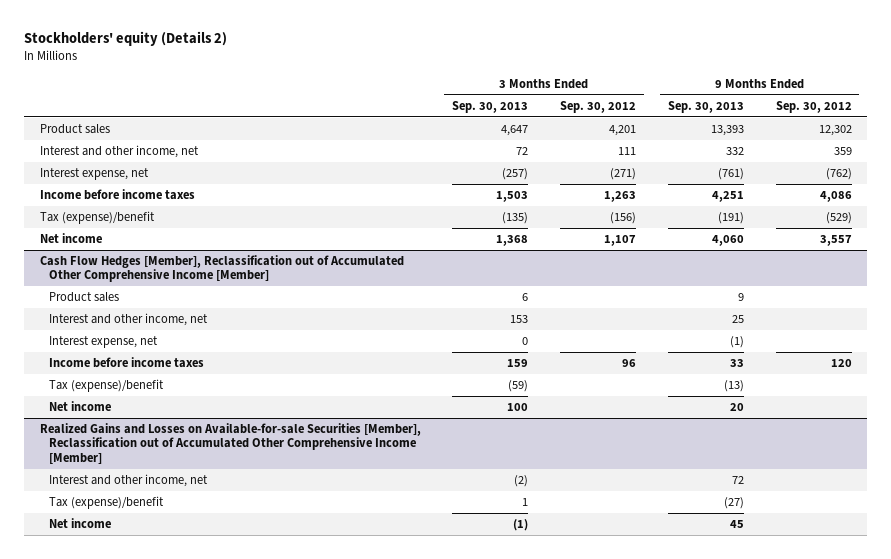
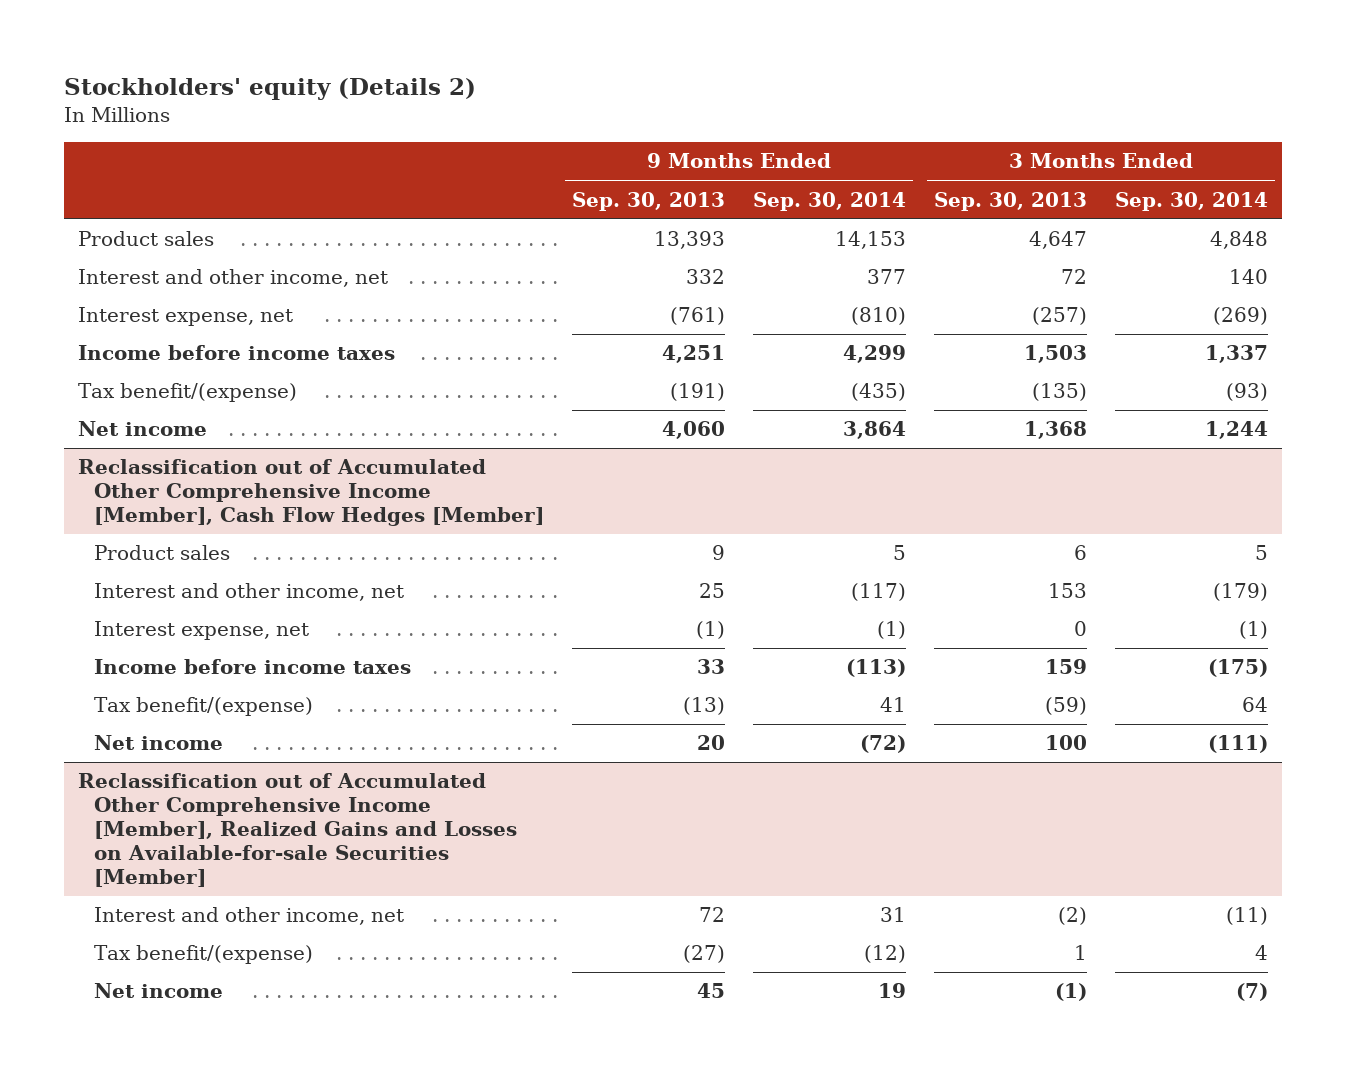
- | 3 Months Ended Sep. 30, 2013 | 3 Months Ended Sep. 30, 2012 | 9 Months Ended Sep. 30, 2013 | 9 Months Ended Sep. 30, 2012
+ | 9 Months Ended Sep. 30, 2013 | 9 Months Ended Sep. 30, 2014 | 3 Months Ended Sep. 30, 2013 | 3 Months Ended Sep. 30, 2014
- Tax (expense)/benefit | (135) | (156) | (191) | (529)
+ Tax benefit/(expense) | (191) | (435) | (135) | (93)
- Cash Flow Hedges [Member], Reclassification out of Accumulated Other Comprehensive Income [Member]
+ Reclassification out of Accumulated Other Comprehensive Income [Member], Cash Flow Hedges [Member]
- Tax (expense)/benefit | (59) | | (13) |
+ Tax benefit/(expense) | (13) | 41 | (59) | 64
- Realized Gains and Losses on Available-for-sale Securities [Member], Reclassification out of Accumulated Other Comprehensive Income [Member]
+ Reclassification out of Accumulated Other Comprehensive Income [Member], Realized Gains and Losses on Available-for-sale Securities [Member]
- Tax (expense)/benefit | 1 | | (27) |
+ Tax benefit/(expense) | (27) | (12) | 1 | 4

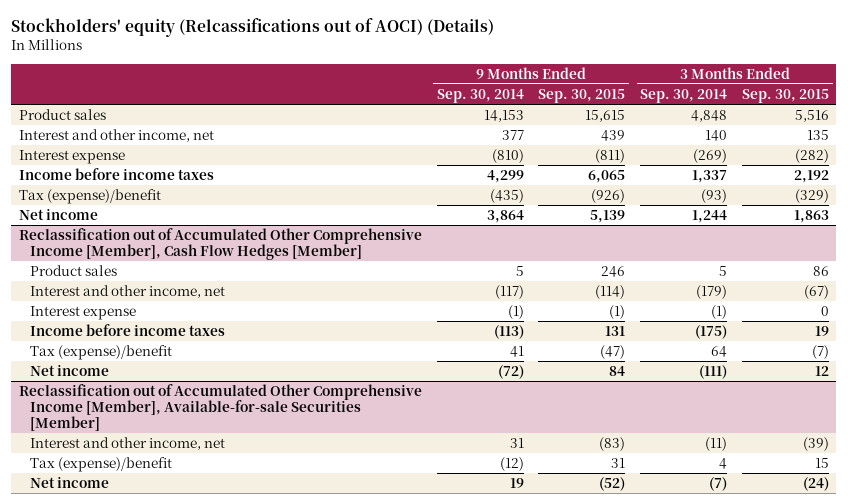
- Stockholders' equity (Details 2)
+ Stockholders' equity (Relcassifications out of AOCI) (Details)
- | 9 Months Ended Sep. 30, 2013 | 9 Months Ended Sep. 30, 2014 | 3 Months Ended Sep. 30, 2013 | 3 Months Ended Sep. 30, 2014
+ | 9 Months Ended Sep. 30, 2014 | 9 Months Ended Sep. 30, 2015 | 3 Months Ended Sep. 30, 2014 | 3 Months Ended Sep. 30, 2015
- Interest expense, net | (761) | (810) | (257) | (269)
+ Interest expense | (810) | (811) | (269) | (282)
- Tax benefit/(expense) | (191) | (435) | (135) | (93)
+ Tax (expense)/benefit | (435) | (926) | (93) | (329)
@ Reclassification out of Accumulated Other Comprehensive Income [Member], Cash Flow Hedges [Member]
- Interest expense, net | (1) | (1) | 0 | (1)
+ Interest expense | (1) | (1) | (1) | 0
- Tax benefit/(expense) | (13) | 41 | (59) | 64
+ Tax (expense)/benefit | 41 | (47) | 64 | (7)
- Reclassification out of Accumulated Other Comprehensive Income [Member], Realized Gains and Losses on Available-for-sale Securities [Member]
+ Reclassification out of Accumulated Other Comprehensive Income [Member], Available-for-sale Securities [Member]
- Tax benefit/(expense) | (27) | (12) | 1 | 4
+ Tax (expense)/benefit | (12) | 31 | 4 | 15

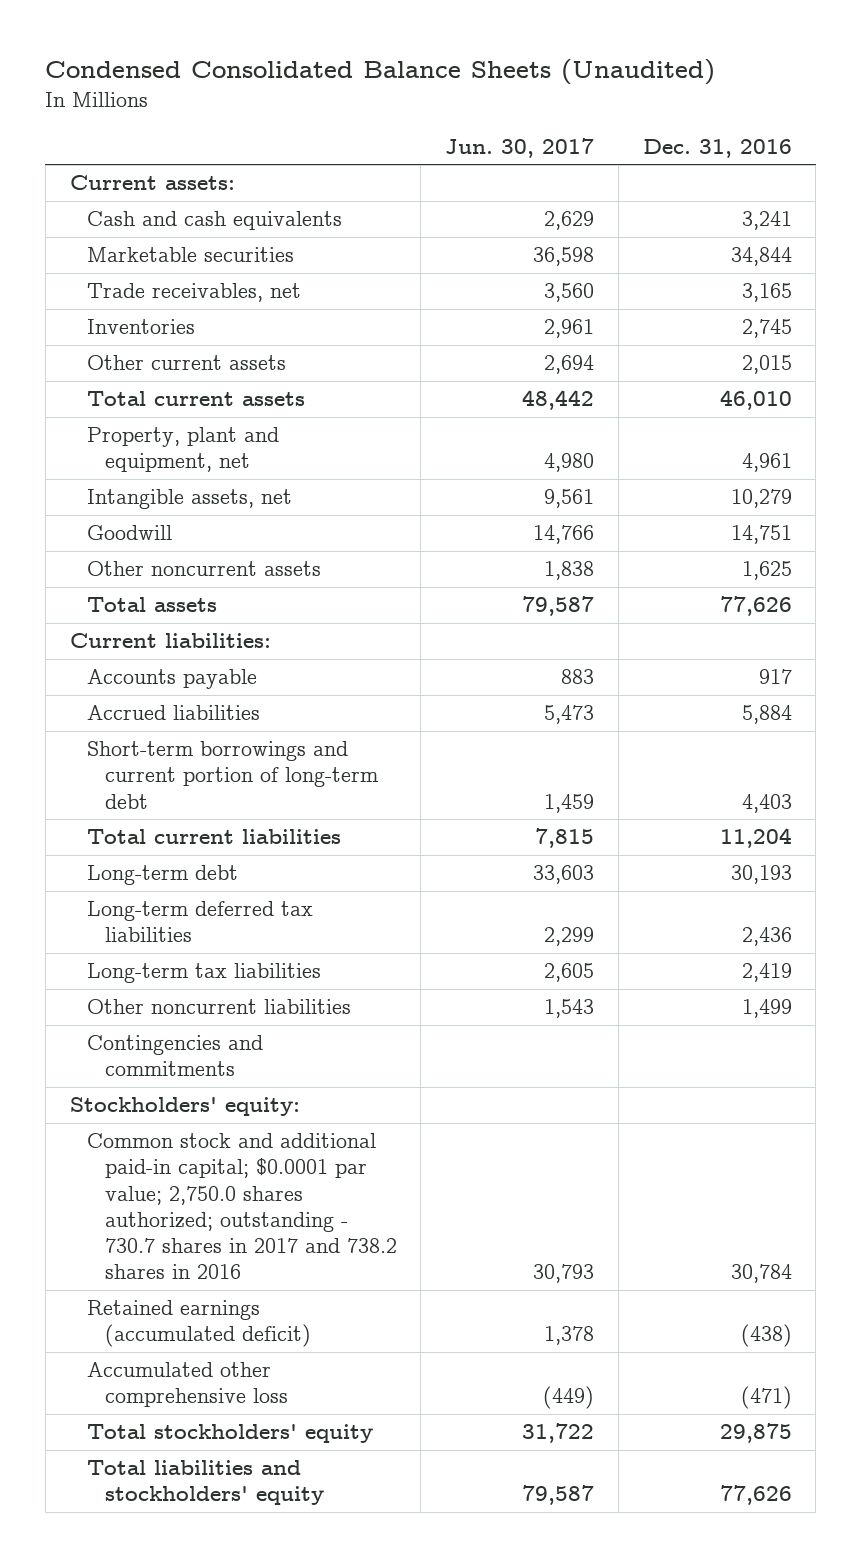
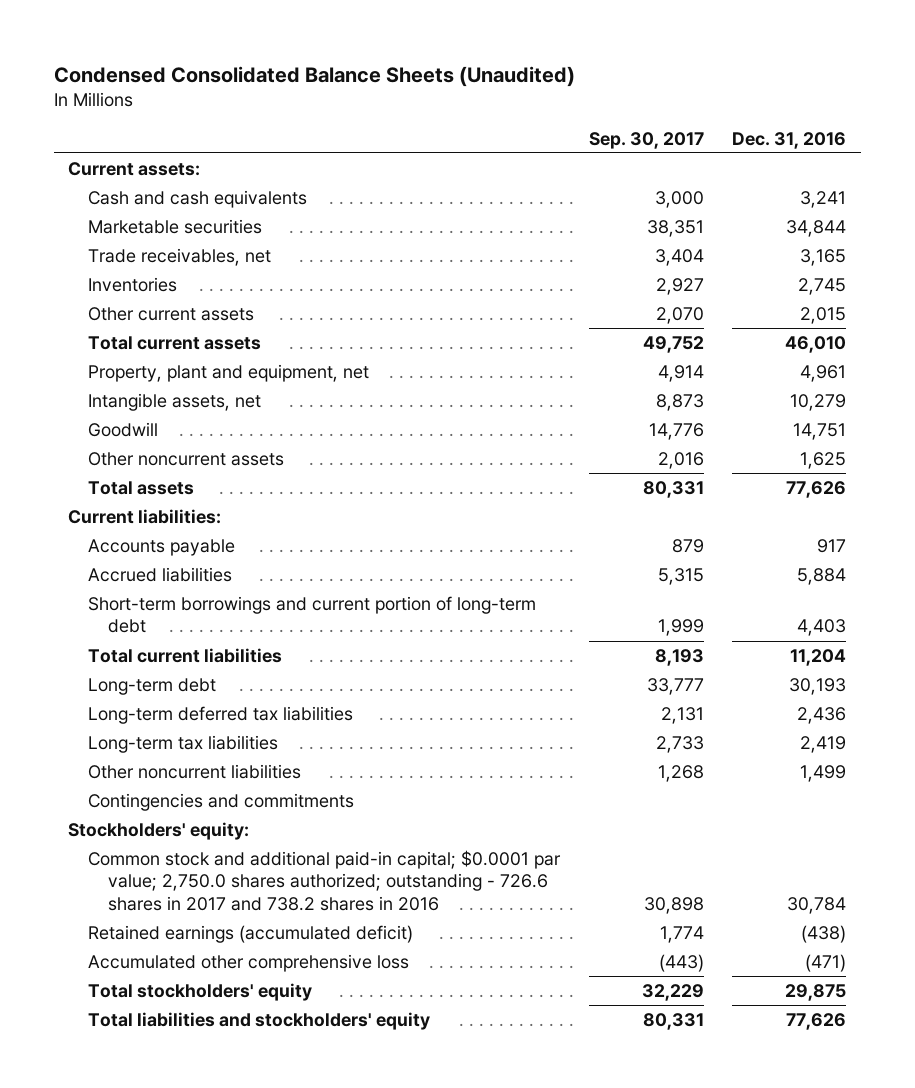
- | Jun. 30, 2017 | Dec. 31, 2016
+ | Sep. 30, 2017 | Dec. 31, 2016
- Common stock and additional paid-in capital; $0.0001 par value; 2,750.0 shares authorized; outstanding - 730.7 shares in 2017 and 738.2 shares in 2016 | 30,793 | 30,784
+ Common stock and additional paid-in capital; $0.0001 par value; 2,750.0 shares authorized; outstanding - 726.6 shares in 2017 and 738.2 shares in 2016 | 30,898 | 30,784

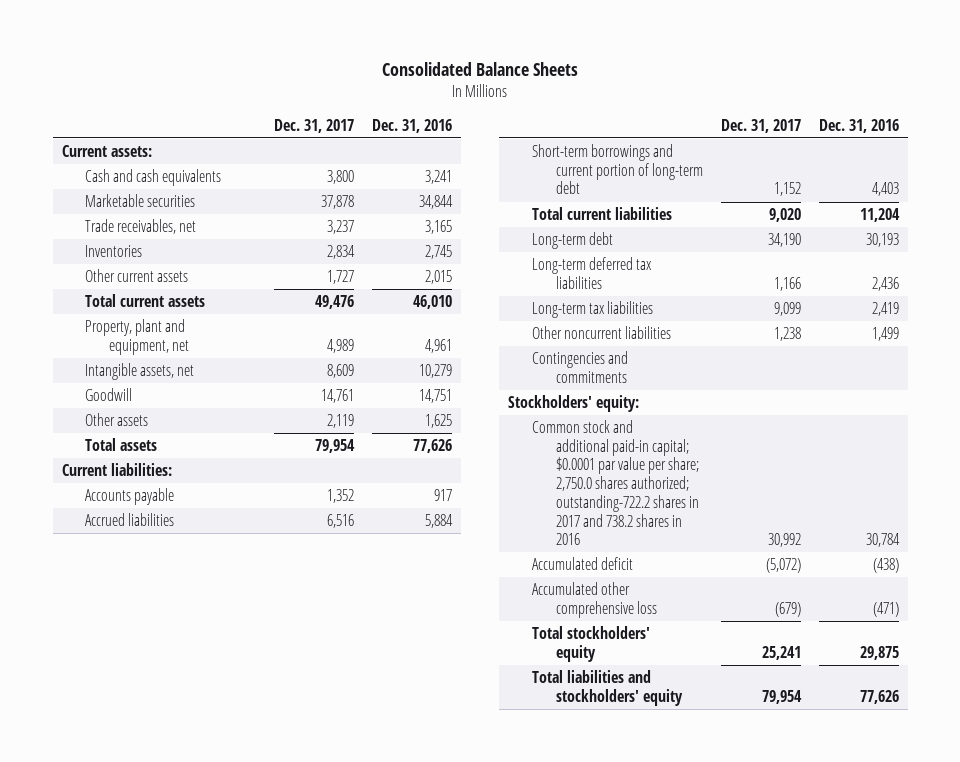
- Condensed Consolidated Balance Sheets (Unaudited)
+ Consolidated Balance Sheets
- | Sep. 30, 2017 | Dec. 31, 2016
+ | Dec. 31, 2017 | Dec. 31, 2016
- Other noncurrent assets | 2,016 | 1,625
+ Other assets | 2,119 | 1,625
- Common stock and additional paid-in capital; $0.0001 par value; 2,750.0 shares authorized; outstanding - 726.6 shares in 2017 and 738.2 shares in 2016 | 30,898 | 30,784
- Retained earnings (accumulated deficit) | 1,774 | (438)
+ Common stock and additional paid-in capital; $0.0001 par value per share; 2,750.0 shares authorized; outstanding-722.2 shares in 2017 and 738.2 shares in 2016 | 30,992 | 30,784
+ Accumulated deficit | (5,072) | (438)

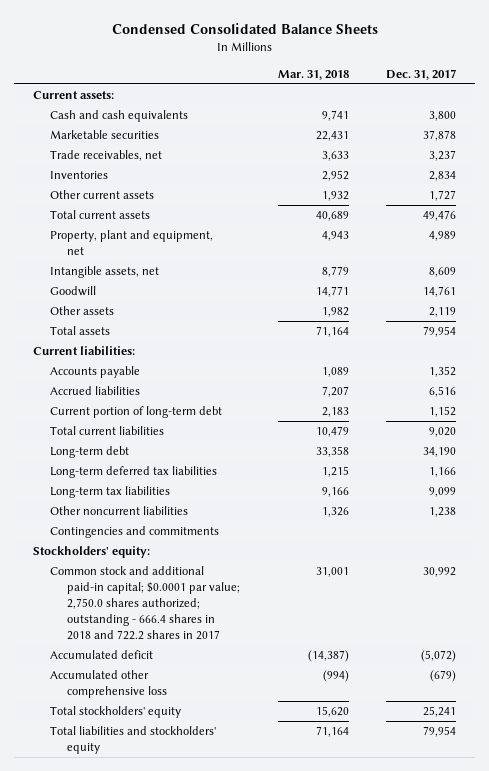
- Consolidated Balance Sheets
+ Condensed Consolidated Balance Sheets
- | Dec. 31, 2017 | Dec. 31, 2016
+ | Mar. 31, 2018 | Dec. 31, 2017
- Short-term borrowings and current portion of long-term debt | 1,152 | 4,403
+ Current portion of long-term debt | 2,183 | 1,152
- Common stock and additional paid-in capital; $0.0001 par value per share; 2,750.0 shares authorized; outstanding-722.2 shares in 2017 and 738.2 shares in 2016 | 30,992 | 30,784
+ Common stock and additional paid-in capital; $0.0001 par value; 2,750.0 shares authorized; outstanding - 666.4 shares in 2018 and 722.2 shares in 2017 | 31,001 | 30,992

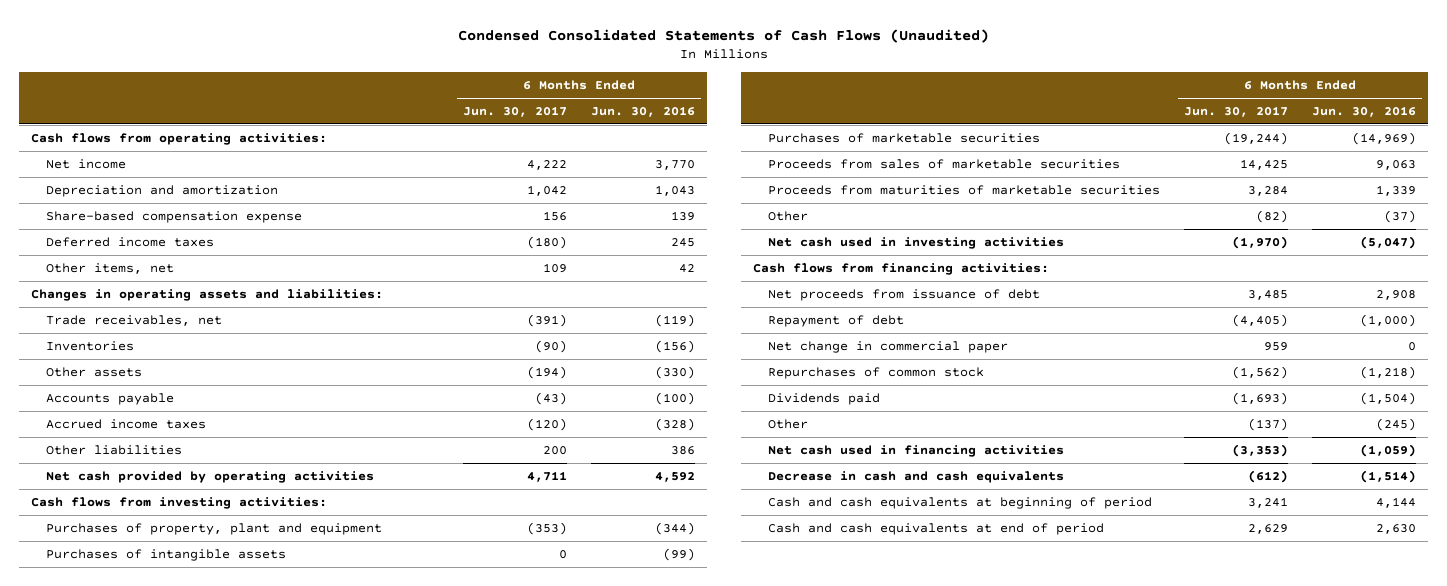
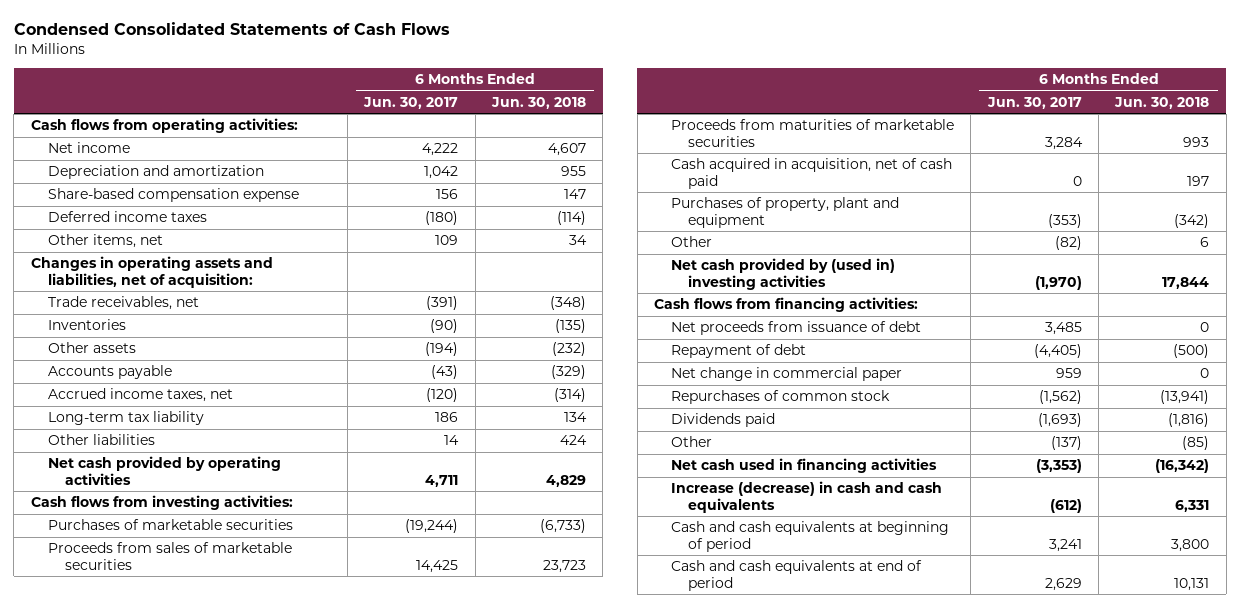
- Condensed Consolidated Statements of Cash Flows (Unaudited)
+ Condensed Consolidated Statements of Cash Flows
- | 6 Months Ended Jun. 30, 2017 | 6 Months Ended Jun. 30, 2016
+ | 6 Months Ended Jun. 30, 2017 | 6 Months Ended Jun. 30, 2018
- Changes in operating assets and liabilities:
+ Changes in operating assets and liabilities, net of acquisition:
- Accrued income taxes | (120) | (328)
- Other liabilities | 200 | 386
+ Accrued income taxes, net | (120) | (314)
+ Long-term tax liability | 186 | 134
+ Other liabilities | 14 | 424
- Purchases of intangible assets | 0 | (99)
+ Cash acquired in acquisition, net of cash paid | 0 | 197
moved down: Purchases of property, plant and equipment | (353) | (342)
- Net cash used in investing activities | (1,970) | (5,047)
+ Net cash provided by (used in) investing activities | (1,970) | 17,844
- Decrease in cash and cash equivalents | (612) | (1,514)
+ Increase (decrease) in cash and cash equivalents | (612) | 6,331

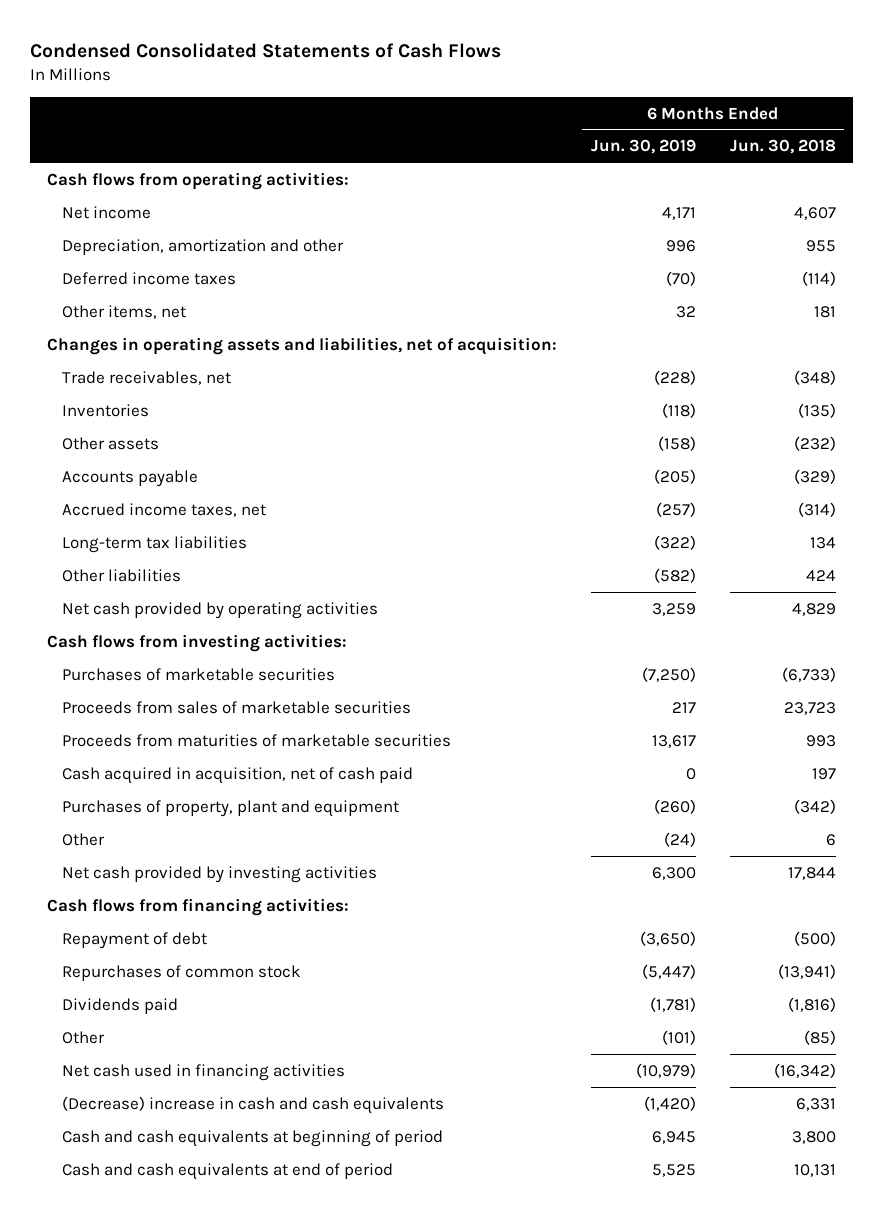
- | 6 Months Ended Jun. 30, 2017 | 6 Months Ended Jun. 30, 2018
+ | 6 Months Ended Jun. 30, 2019 | 6 Months Ended Jun. 30, 2018
- Depreciation and amortization | 1,042 | 955
- Share-based compensation expense | 156 | 147
+ Depreciation, amortization and other | 996 | 955
- Other items, net | 109 | 34
+ Other items, net | 32 | 181
- Long-term tax liability | 186 | 134
+ Long-term tax liabilities | (322) | 134
- Net cash provided by (used in) investing activities | (1,970) | 17,844
+ Net cash provided by investing activities | 6,300 | 17,844
- Net proceeds from issuance of debt | 3,485 | 0
- Net change in commercial paper | 959 | 0
- Increase (decrease) in cash and cash equivalents | (612) | 6,331
+ (Decrease) increase in cash and cash equivalents | (1,420) | 6,331

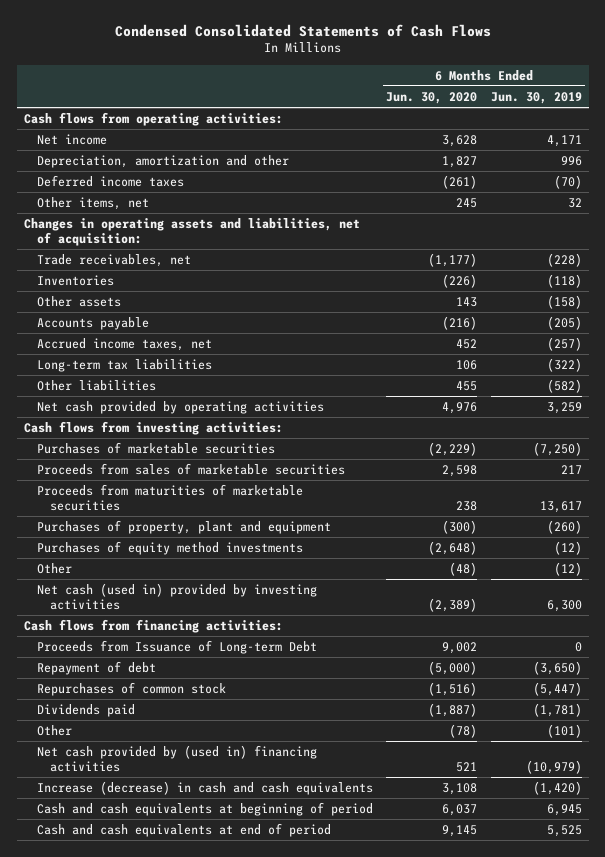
- | 6 Months Ended Jun. 30, 2019 | 6 Months Ended Jun. 30, 2018
+ | 6 Months Ended Jun. 30, 2020 | 6 Months Ended Jun. 30, 2019
- Cash acquired in acquisition, net of cash paid | 0 | 197
- Other | (24) | 6
- Net cash provided by investing activities | 6,300 | 17,844
+ Purchases of equity method investments | (2,648) | (12)
+ Other | (48) | (12)
+ Net cash (used in) provided by investing activities | (2,389) | 6,300
+ Proceeds from Issuance of Long-term Debt | 9,002 | 0
- Net cash used in financing activities | (10,979) | (16,342)
- (Decrease) increase in cash and cash equivalents | (1,420) | 6,331
+ Net cash provided by (used in) financing activities | 521 | (10,979)
+ Increase (decrease) in cash and cash equivalents | 3,108 | (1,420)

